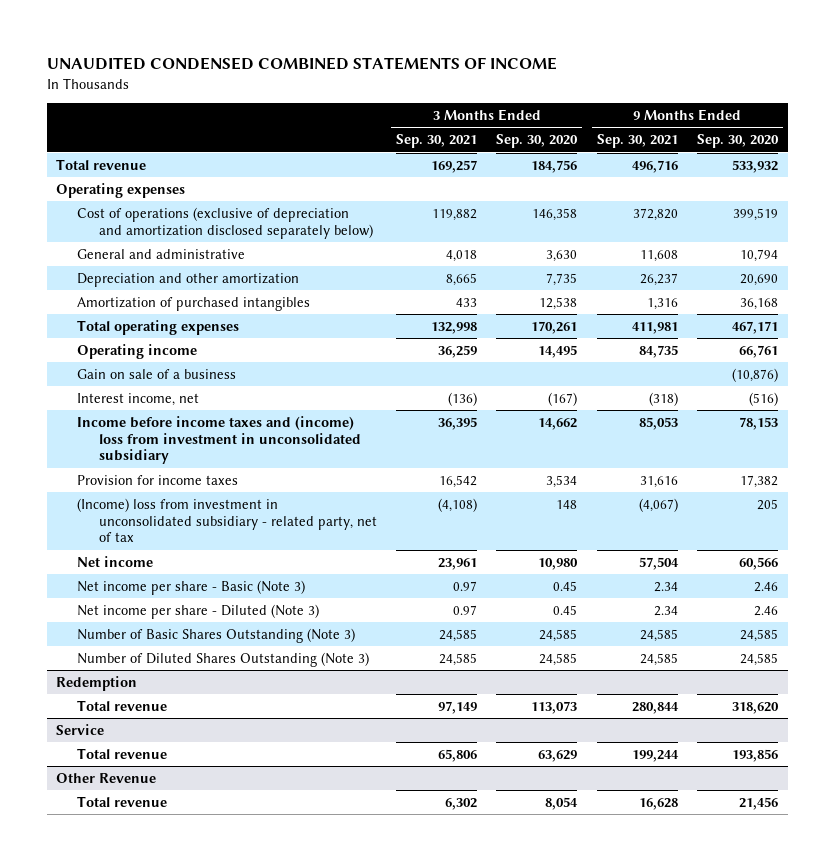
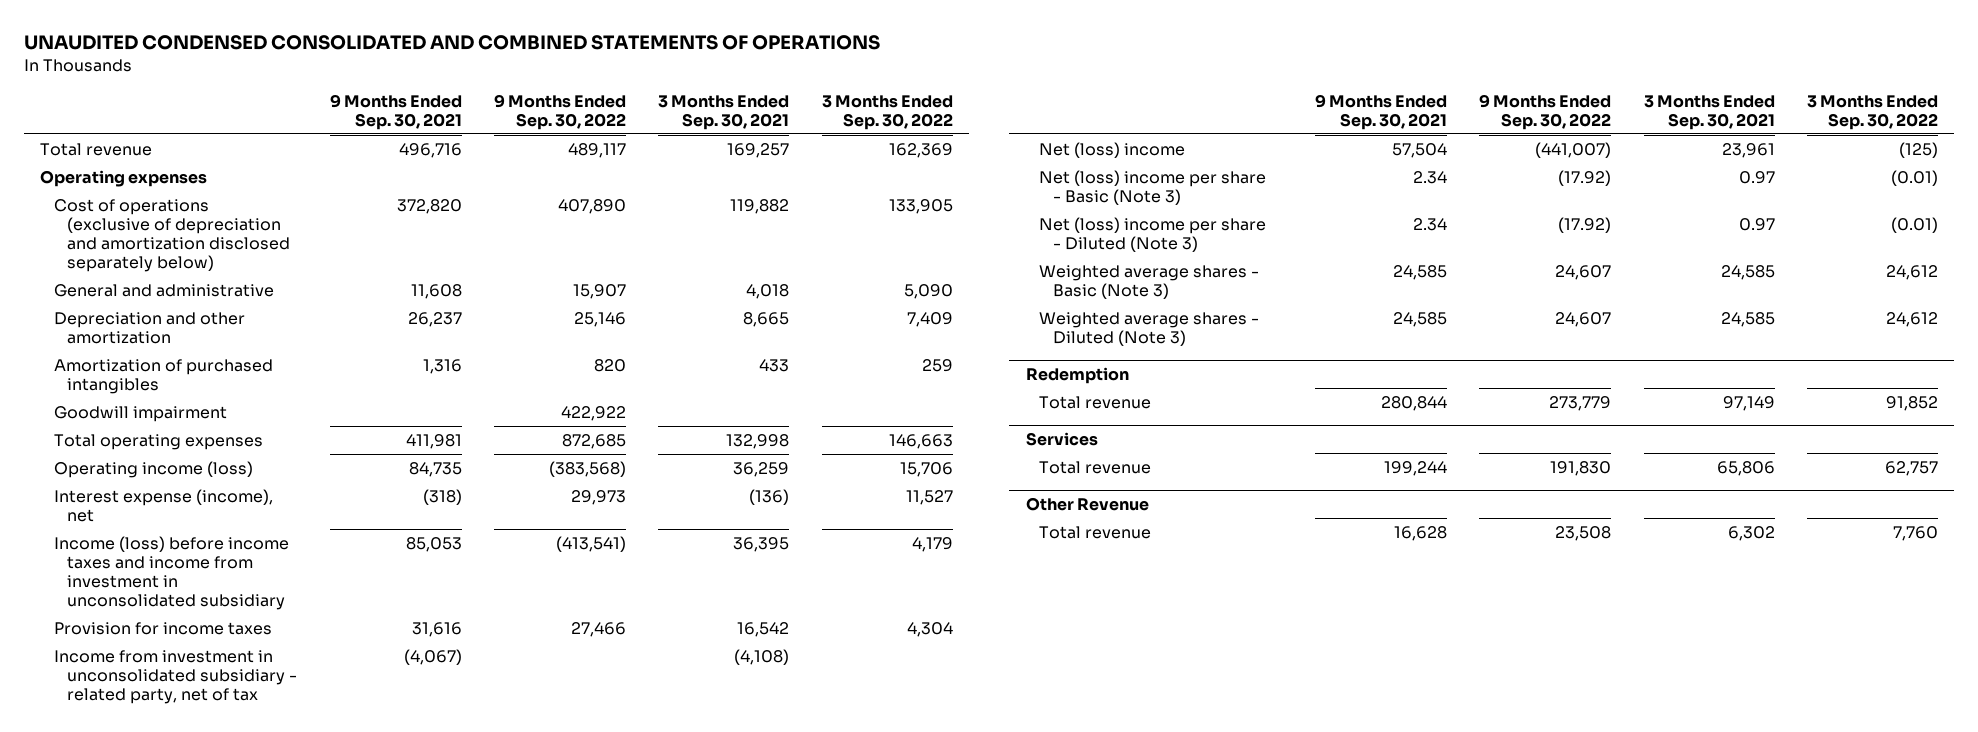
- UNAUDITED CONDENSED COMBINED STATEMENTS OF INCOME
+ UNAUDITED CONDENSED CONSOLIDATED AND COMBINED STATEMENTS OF OPERATIONS
- | 3 Months Ended Sep. 30, 2021 | 3 Months Ended Sep. 30, 2020 | 9 Months Ended Sep. 30, 2021 | 9 Months Ended Sep. 30, 2020
+ | 9 Months Ended Sep. 30, 2021 | 9 Months Ended Sep. 30, 2022 | 3 Months Ended Sep. 30, 2021 | 3 Months Ended Sep. 30, 2022
+ Goodwill impairment | | 422,922 | |
- Operating income | 36,259 | 14,495 | 84,735 | 66,761
- Gain on sale of a business | | | | (10,876)
- Interest income, net | (136) | (167) | (318) | (516)
- Income before income taxes and (income) loss from investment in unconsolidated subsidiary | 36,395 | 14,662 | 85,053 | 78,153
+ Operating income (loss) | 84,735 | (383,568) | 36,259 | 15,706
+ Interest expense (income), net | (318) | 29,973 | (136) | 11,527
+ Income (loss) before income taxes and income from investment in unconsolidated subsidiary | 85,053 | (413,541) | 36,395 | 4,179
- (Income) loss from investment in unconsolidated subsidiary - related party, net of tax | (4,108) | 148 | (4,067) | 205
- Net income | 23,961 | 10,980 | 57,504 | 60,566
- Net income per share - Basic (Note 3) | 0.97 | 0.45 | 2.34 | 2.46
- Net income per share - Diluted (Note 3) | 0.97 | 0.45 | 2.34 | 2.46
- Number of Basic Shares Outstanding (Note 3) | 24,585 | 24,585 | 24,585 | 24,585
- Number of Diluted Shares Outstanding (Note 3) | 24,585 | 24,585 | 24,585 | 24,585
+ Income from investment in unconsolidated subsidiary - related party, net of tax | (4,067) | | (4,108) |
+ Net (loss) income | 57,504 | (441,007) | 23,961 | (125)
+ Net (loss) income per share - Basic (Note 3) | 2.34 | (17.92) | 0.97 | (0.01)
+ Net (loss) income per share - Diluted (Note 3) | 2.34 | (17.92) | 0.97 | (0.01)
+ Weighted average shares - Basic (Note 3) | 24,585 | 24,607 | 24,585 | 24,612
+ Weighted average shares - Diluted (Note 3) | 24,585 | 24,607 | 24,585 | 24,612
- Service
+ Services

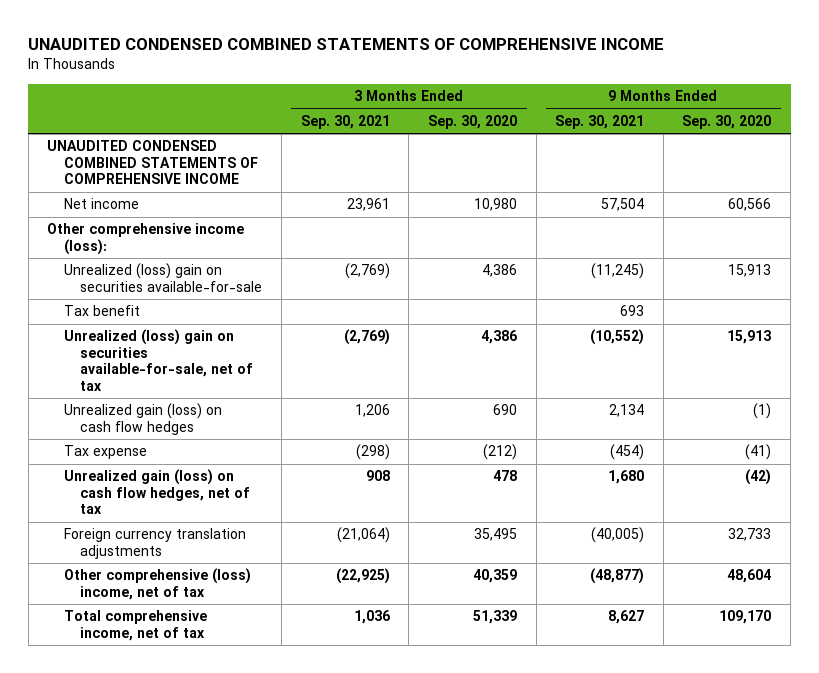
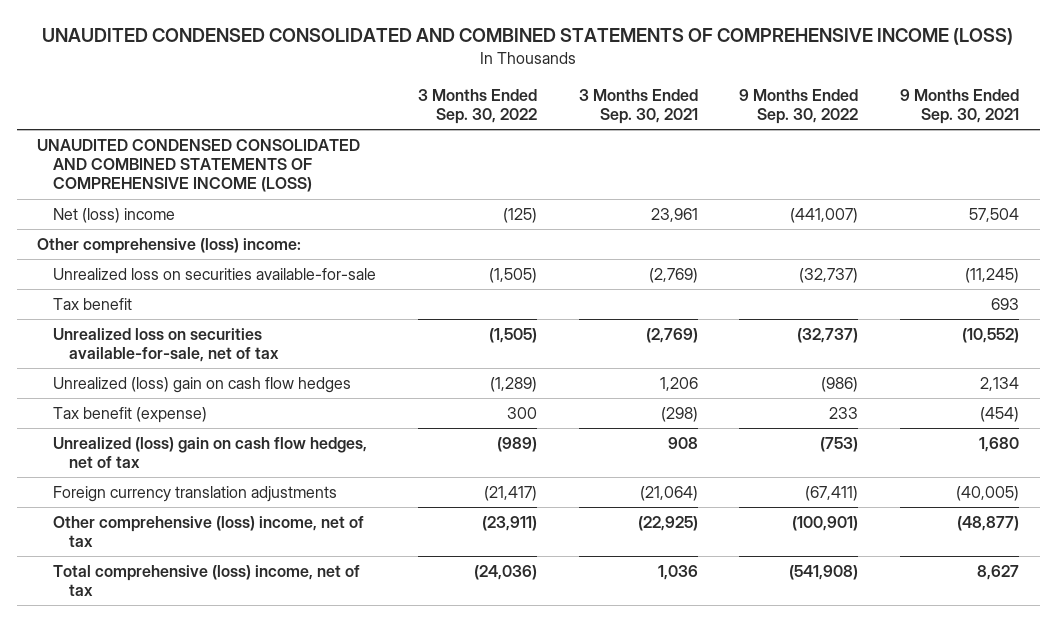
- UNAUDITED CONDENSED COMBINED STATEMENTS OF COMPREHENSIVE INCOME
+ UNAUDITED CONDENSED CONSOLIDATED AND COMBINED STATEMENTS OF COMPREHENSIVE INCOME (LOSS)
- | 3 Months Ended Sep. 30, 2021 | 3 Months Ended Sep. 30, 2020 | 9 Months Ended Sep. 30, 2021 | 9 Months Ended Sep. 30, 2020
+ | 3 Months Ended Sep. 30, 2022 | 3 Months Ended Sep. 30, 2021 | 9 Months Ended Sep. 30, 2022 | 9 Months Ended Sep. 30, 2021
- UNAUDITED CONDENSED COMBINED STATEMENTS OF COMPREHENSIVE INCOME
- Net income | 23,961 | 10,980 | 57,504 | 60,566
- Other comprehensive income (loss):
- Unrealized (loss) gain on securities available-for-sale | (2,769) | 4,386 | (11,245) | 15,913
+ UNAUDITED CONDENSED CONSOLIDATED AND COMBINED STATEMENTS OF COMPREHENSIVE INCOME (LOSS)
+ Net (loss) income | (125) | 23,961 | (441,007) | 57,504
+ Other comprehensive (loss) income:
+ Unrealized loss on securities available-for-sale | (1,505) | (2,769) | (32,737) | (11,245)
- Unrealized (loss) gain on securities available-for-sale, net of tax | (2,769) | 4,386 | (10,552) | 15,913
- Unrealized gain (loss) on cash flow hedges | 1,206 | 690 | 2,134 | (1)
- Tax expense | (298) | (212) | (454) | (41)
- Unrealized gain (loss) on cash flow hedges, net of tax | 908 | 478 | 1,680 | (42)
+ Unrealized loss on securities available-for-sale, net of tax | (1,505) | (2,769) | (32,737) | (10,552)
+ Unrealized (loss) gain on cash flow hedges | (1,289) | 1,206 | (986) | 2,134
+ Tax benefit (expense) | 300 | (298) | 233 | (454)
+ Unrealized (loss) gain on cash flow hedges, net of tax | (989) | 908 | (753) | 1,680
- Total comprehensive income, net of tax | 1,036 | 51,339 | 8,627 | 109,170
+ Total comprehensive (loss) income, net of tax | (24,036) | 1,036 | (541,908) | 8,627

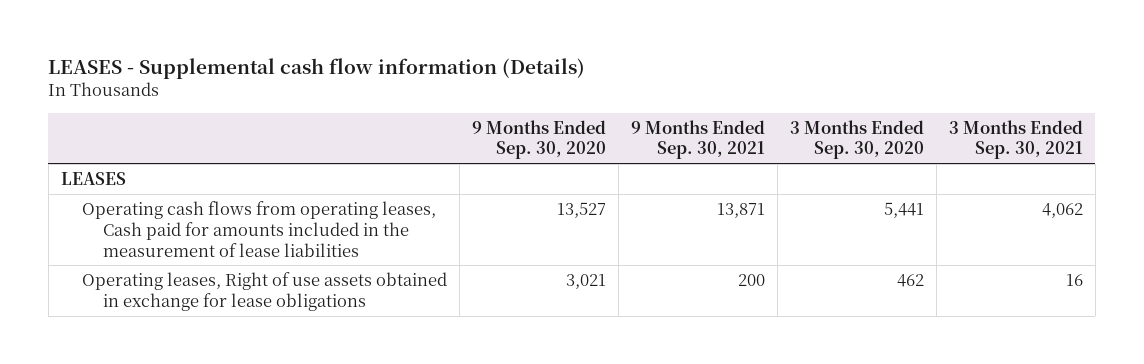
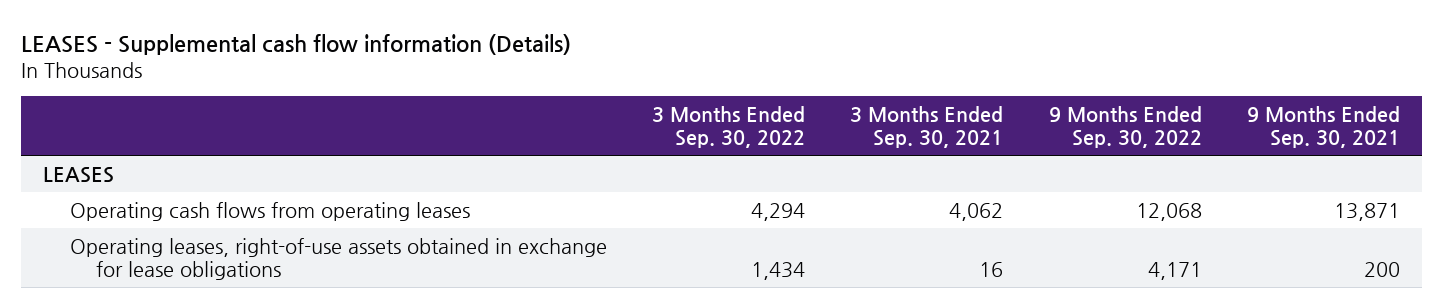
- | 9 Months Ended Sep. 30, 2020 | 9 Months Ended Sep. 30, 2021 | 3 Months Ended Sep. 30, 2020 | 3 Months Ended Sep. 30, 2021
+ | 3 Months Ended Sep. 30, 2022 | 3 Months Ended Sep. 30, 2021 | 9 Months Ended Sep. 30, 2022 | 9 Months Ended Sep. 30, 2021
- Operating cash flows from operating leases, Cash paid for amounts included in the measurement of lease liabilities | 13,527 | 13,871 | 5,441 | 4,062
- Operating leases, Right of use assets obtained in exchange for lease obligations | 3,021 | 200 | 462 | 16
+ Operating cash flows from operating leases | 4,294 | 4,062 | 12,068 | 13,871
+ Operating leases, right-of-use assets obtained in exchange for lease obligations | 1,434 | 16 | 4,171 | 200

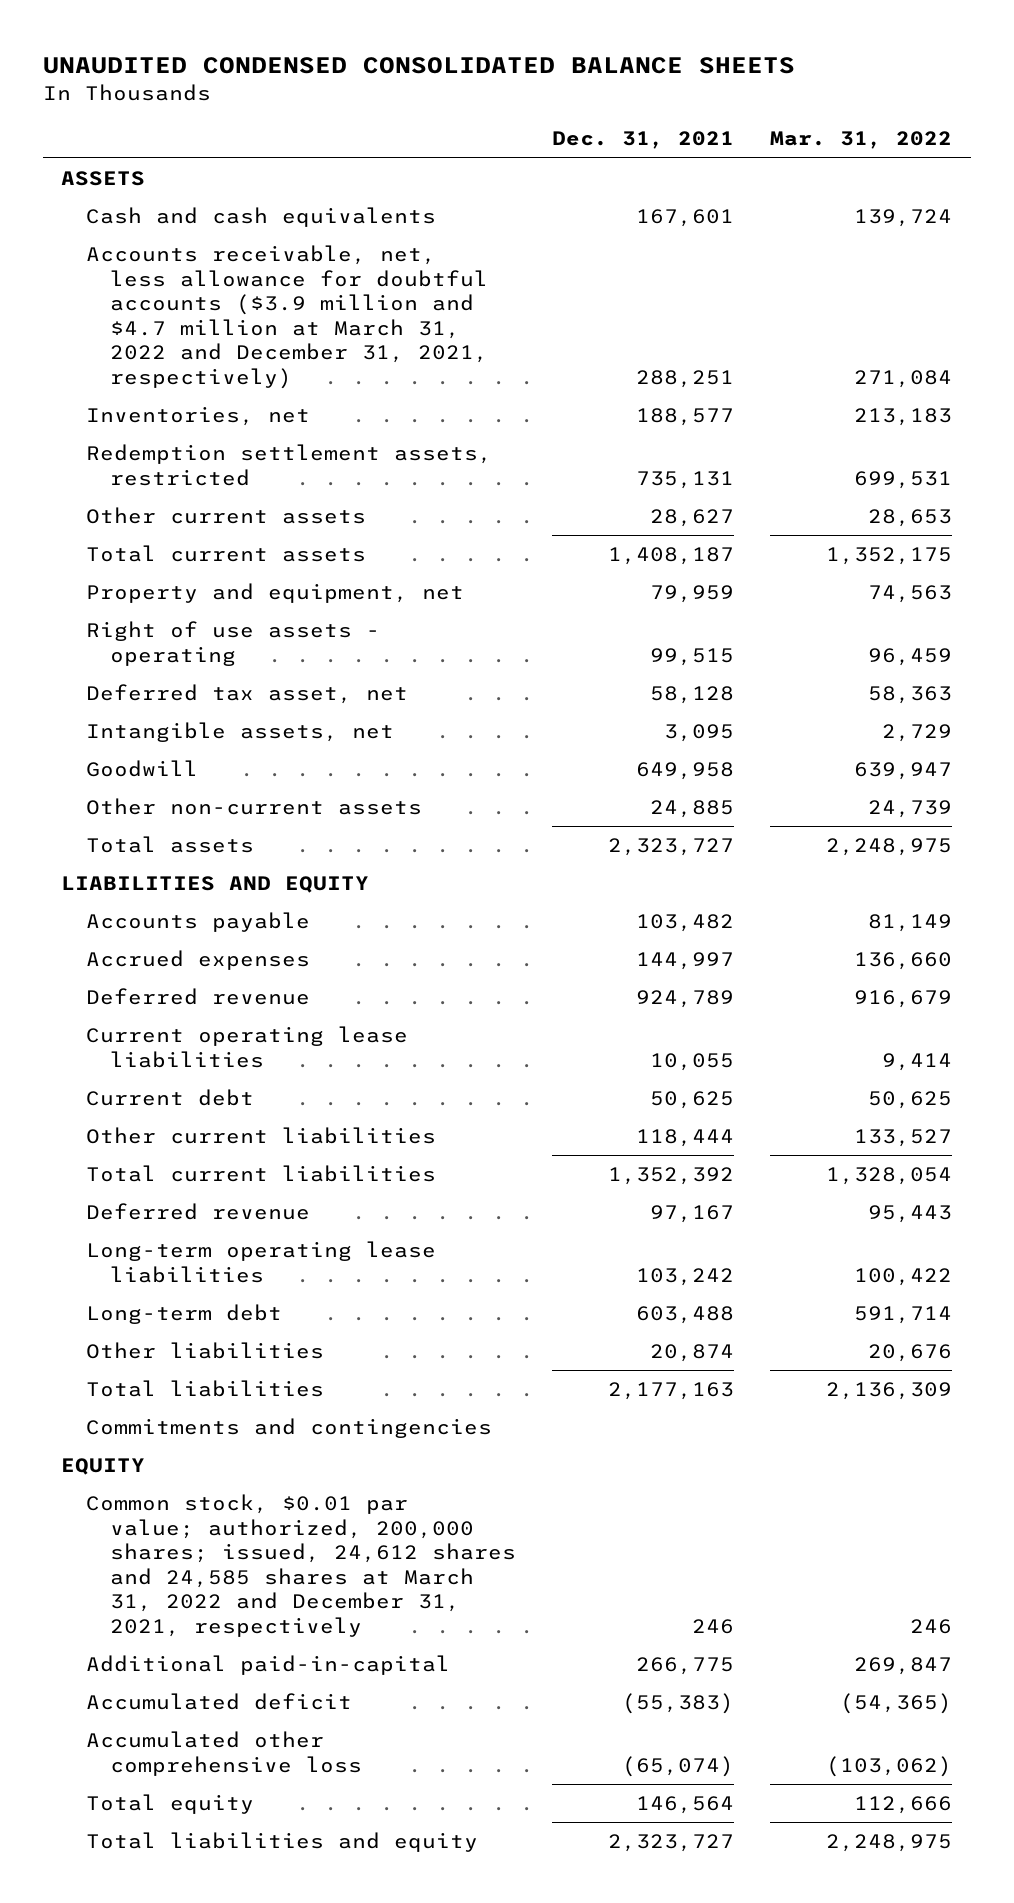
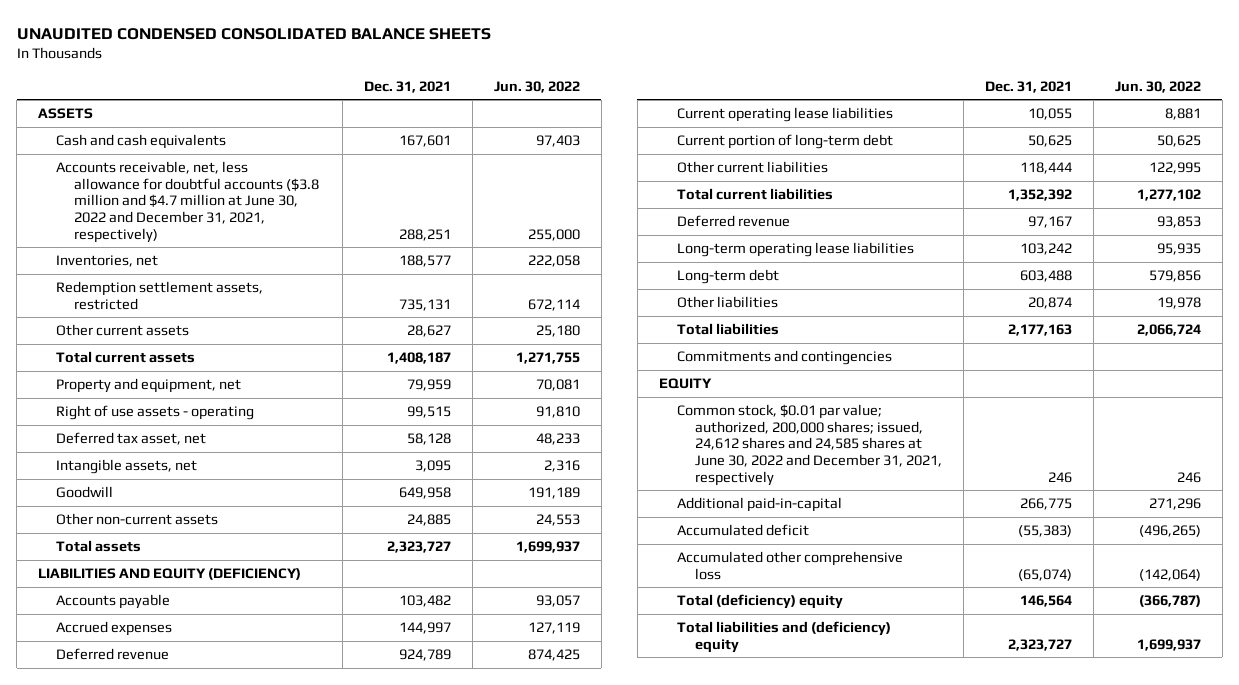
- | Dec. 31, 2021 | Mar. 31, 2022
+ | Dec. 31, 2021 | Jun. 30, 2022
- Accounts receivable, net, less allowance for doubtful accounts ($3.9 million and $4.7 million at March 31, 2022 and December 31, 2021, respectively) | 288,251 | 271,084
+ Accounts receivable, net, less allowance for doubtful accounts ($3.8 million and $4.7 million at June 30, 2022 and December 31, 2021, respectively) | 288,251 | 255,000
- LIABILITIES AND EQUITY
+ LIABILITIES AND EQUITY (DEFICIENCY)
- Current debt | 50,625 | 50,625
+ Current portion of long-term debt | 50,625 | 50,625
- Common stock, $0.01 par value; authorized, 200,000 shares; issued, 24,612 shares and 24,585 shares at March 31, 2022 and December 31, 2021, respectively | 246 | 246
+ Common stock, $0.01 par value; authorized, 200,000 shares; issued, 24,612 shares and 24,585 shares at June 30, 2022 and December 31, 2021, respectively | 246 | 246
- Total equity | 146,564 | 112,666
- Total liabilities and equity | 2,323,727 | 2,248,975
+ Total (deficiency) equity | 146,564 | (366,787)
+ Total liabilities and (deficiency) equity | 2,323,727 | 1,699,937

